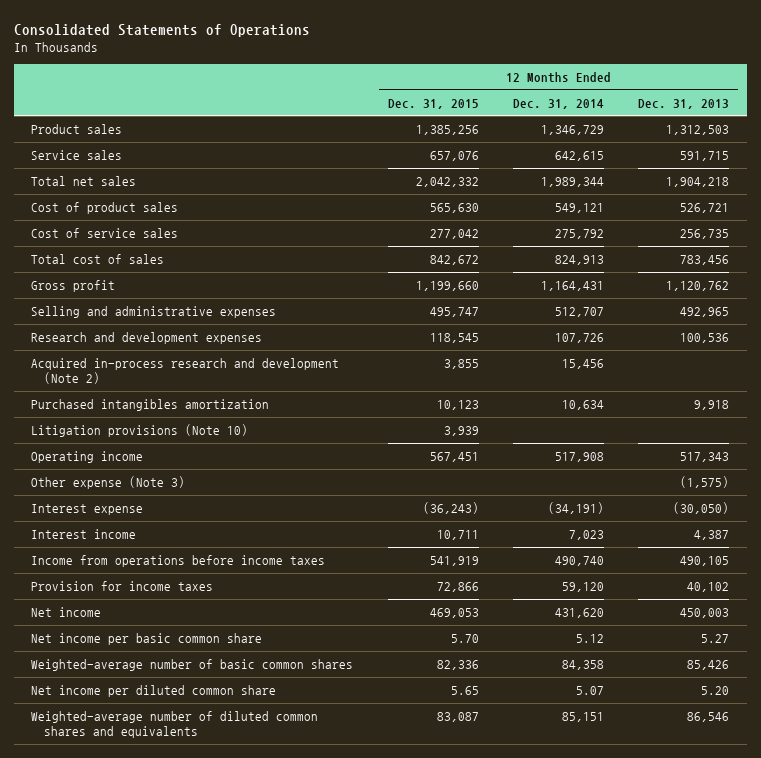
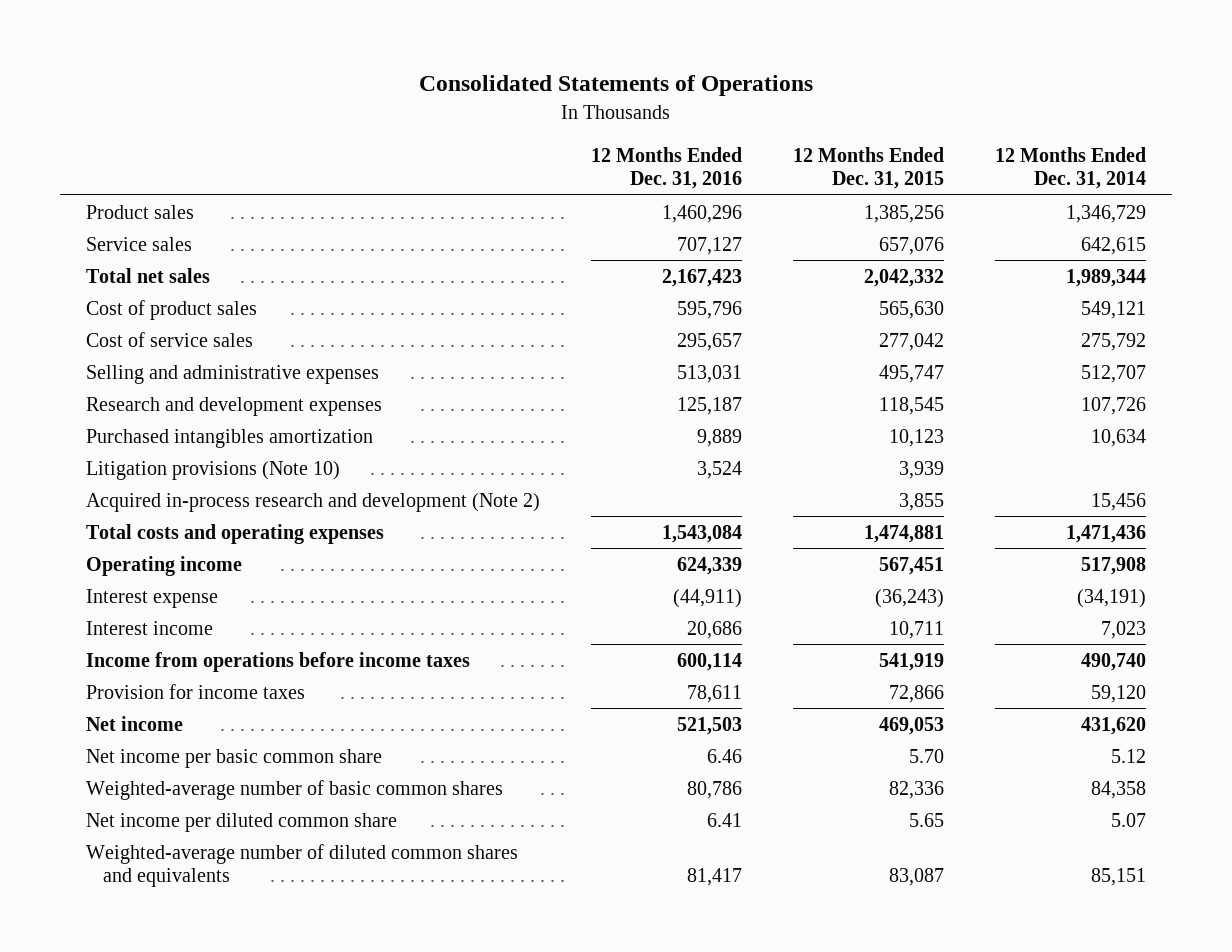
- | 12 Months Ended Dec. 31, 2015 | 12 Months Ended Dec. 31, 2014 | 12 Months Ended Dec. 31, 2013
+ | 12 Months Ended Dec. 31, 2016 | 12 Months Ended Dec. 31, 2015 | 12 Months Ended Dec. 31, 2014
- Total cost of sales | 842,672 | 824,913 | 783,456
- Gross profit | 1,199,660 | 1,164,431 | 1,120,762
moved down: Acquired in-process research and development (Note 2) | | 3,855 | 15,456
+ Total costs and operating expenses | 1,543,084 | 1,474,881 | 1,471,436
- Other expense (Note 3) | | | (1,575)

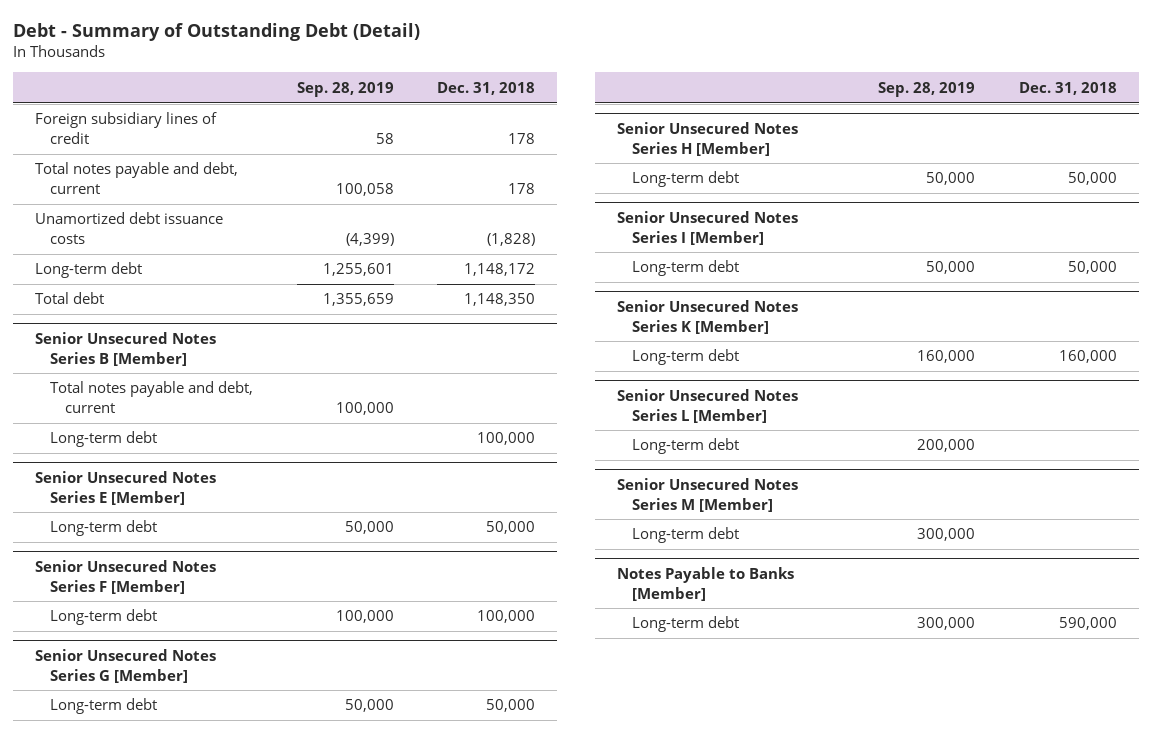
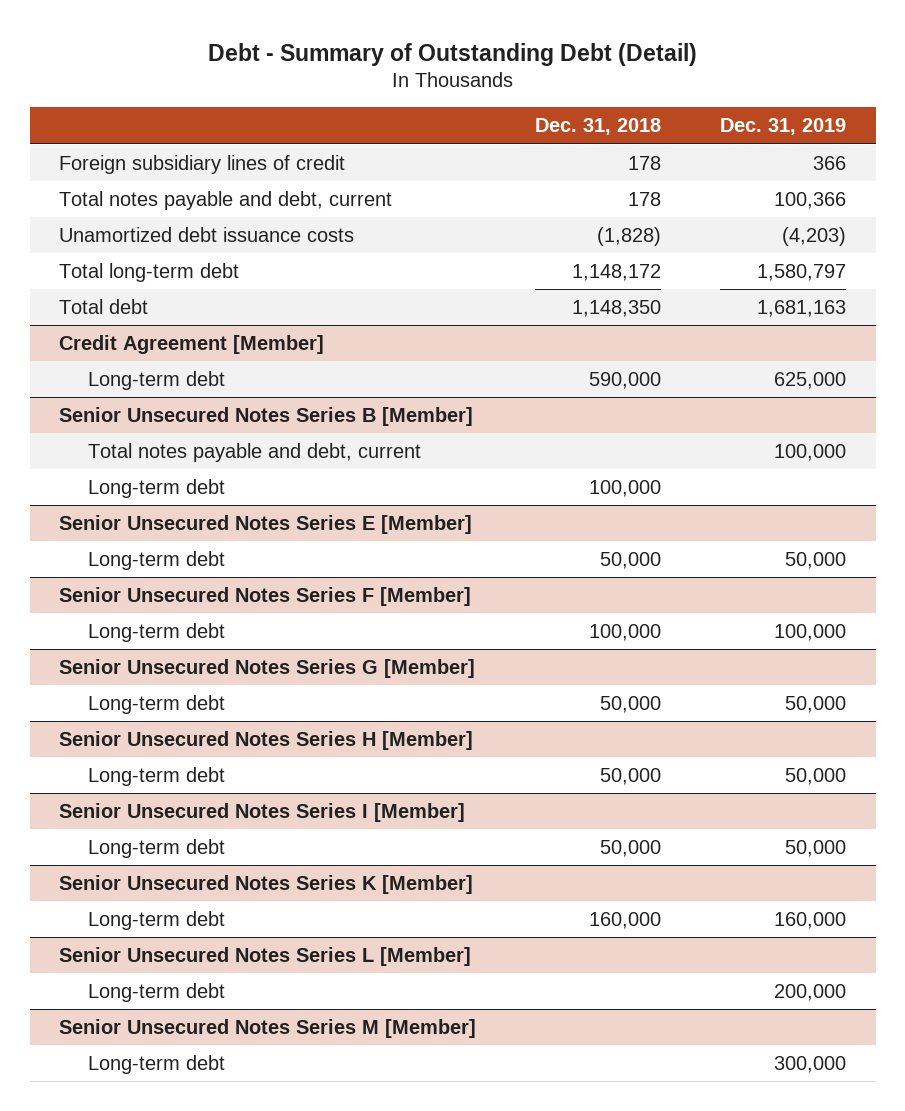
- | Sep. 28, 2019 | Dec. 31, 2018
+ | Dec. 31, 2018 | Dec. 31, 2019
- Long-term debt | 1,255,601 | 1,148,172
+ Total long-term debt | 1,148,172 | 1,580,797
+ Credit Agreement [Member]
+ Long-term debt | 590,000 | 625,000
- Notes Payable to Banks [Member]
- Long-term debt | 300,000 | 590,000

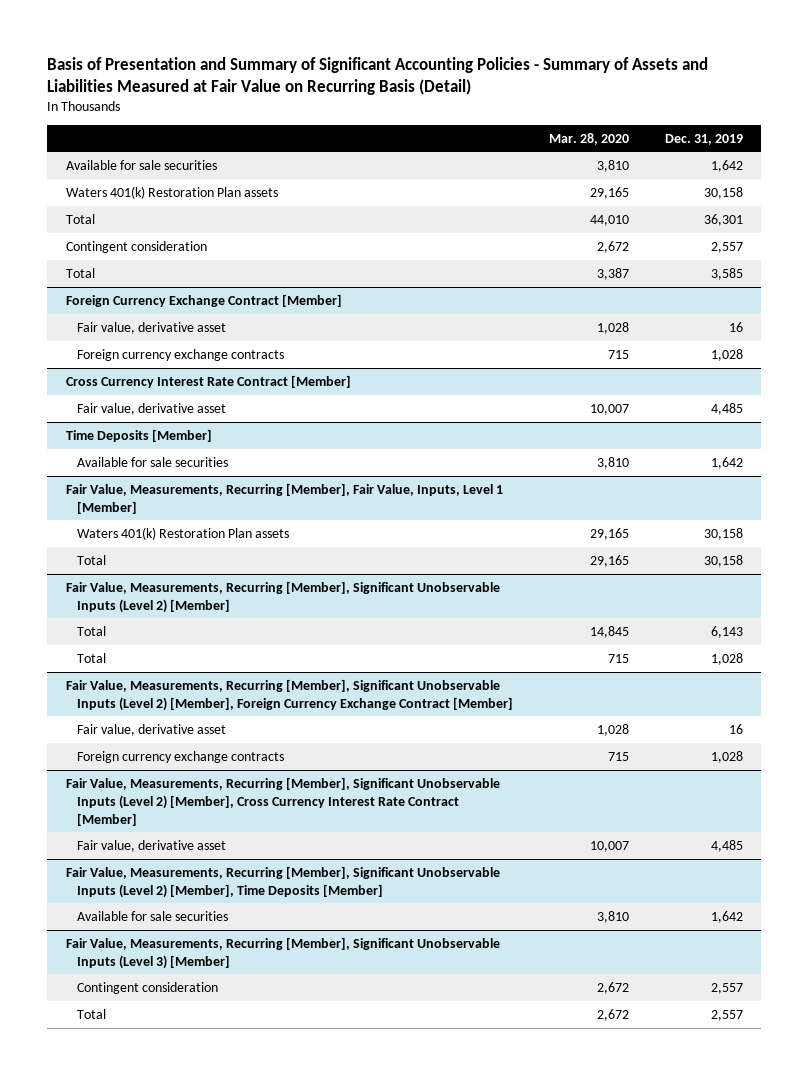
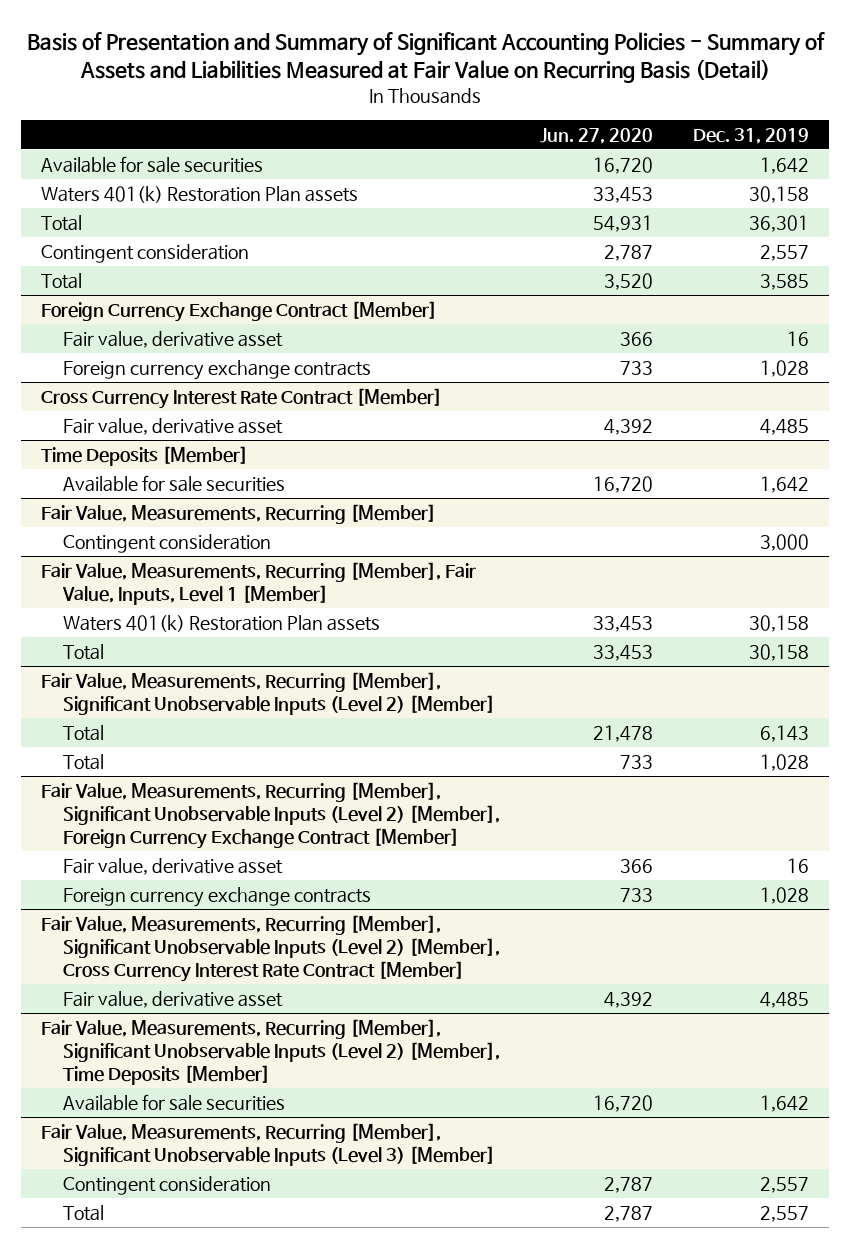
- | Mar. 28, 2020 | Dec. 31, 2019
+ | Jun. 27, 2020 | Dec. 31, 2019
+ Fair Value, Measurements, Recurring [Member]
+ Contingent consideration | | 3,000

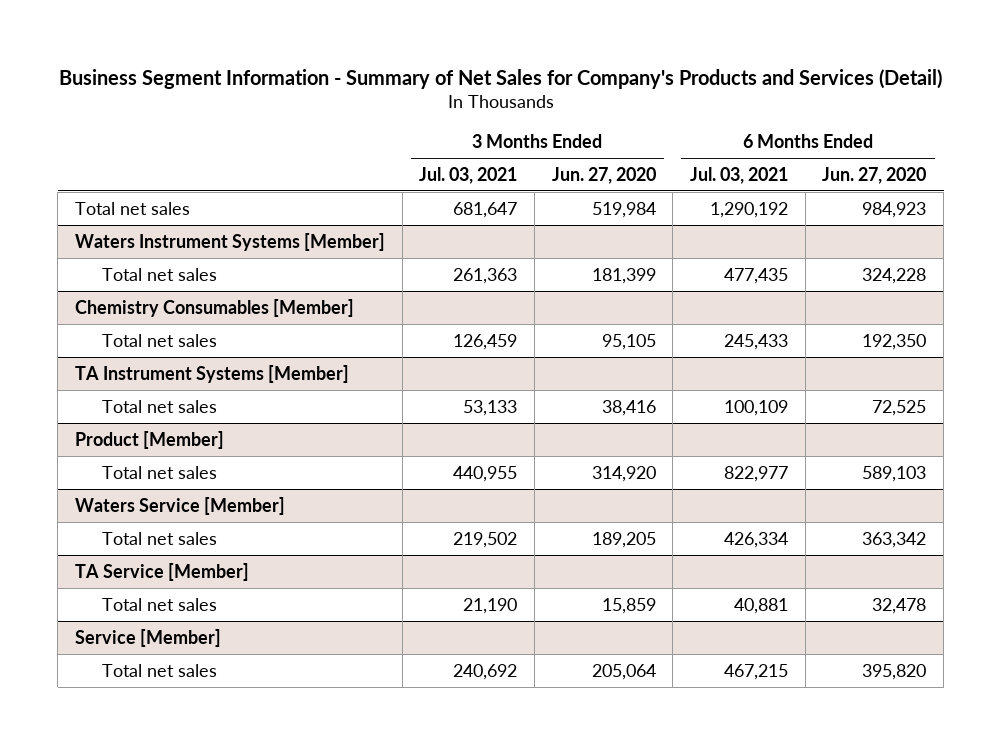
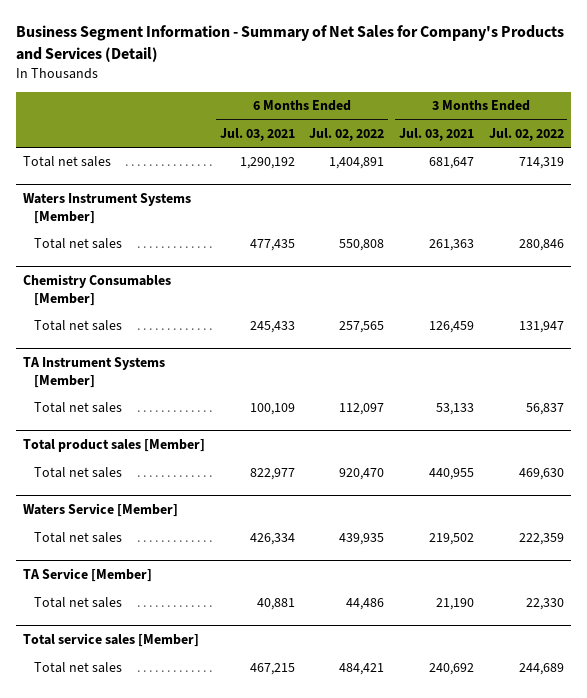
- | 3 Months Ended Jul. 03, 2021 | 3 Months Ended Jun. 27, 2020 | 6 Months Ended Jul. 03, 2021 | 6 Months Ended Jun. 27, 2020
+ | 6 Months Ended Jul. 03, 2021 | 6 Months Ended Jul. 02, 2022 | 3 Months Ended Jul. 03, 2021 | 3 Months Ended Jul. 02, 2022
- Product [Member]
+ Total product sales [Member]
- Service [Member]
+ Total service sales [Member]

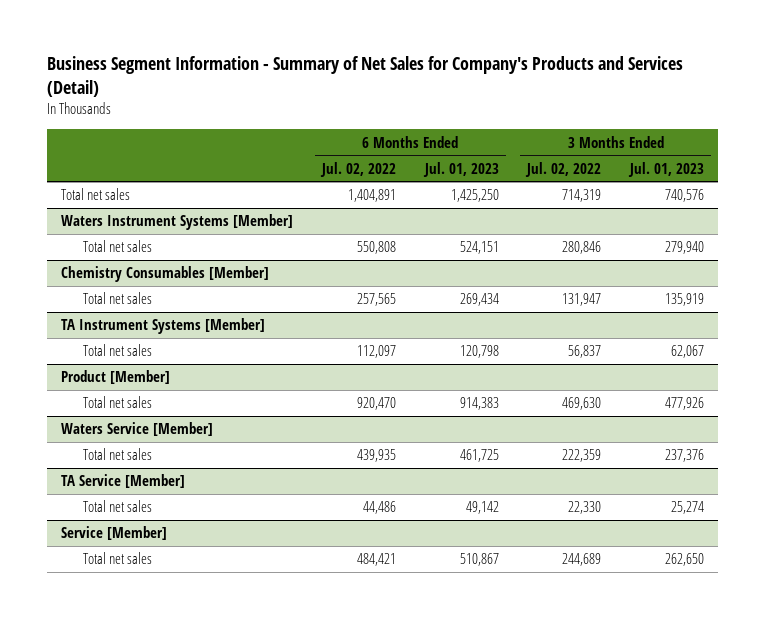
- | 6 Months Ended Jul. 03, 2021 | 6 Months Ended Jul. 02, 2022 | 3 Months Ended Jul. 03, 2021 | 3 Months Ended Jul. 02, 2022
+ | 6 Months Ended Jul. 02, 2022 | 6 Months Ended Jul. 01, 2023 | 3 Months Ended Jul. 02, 2022 | 3 Months Ended Jul. 01, 2023
- Total product sales [Member]
+ Product [Member]
- Total service sales [Member]
+ Service [Member]

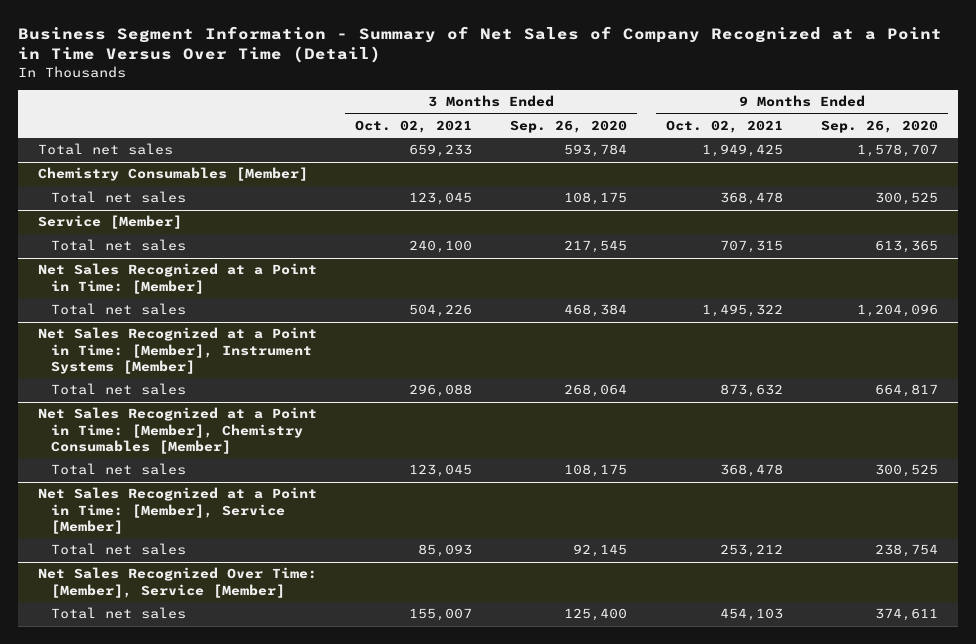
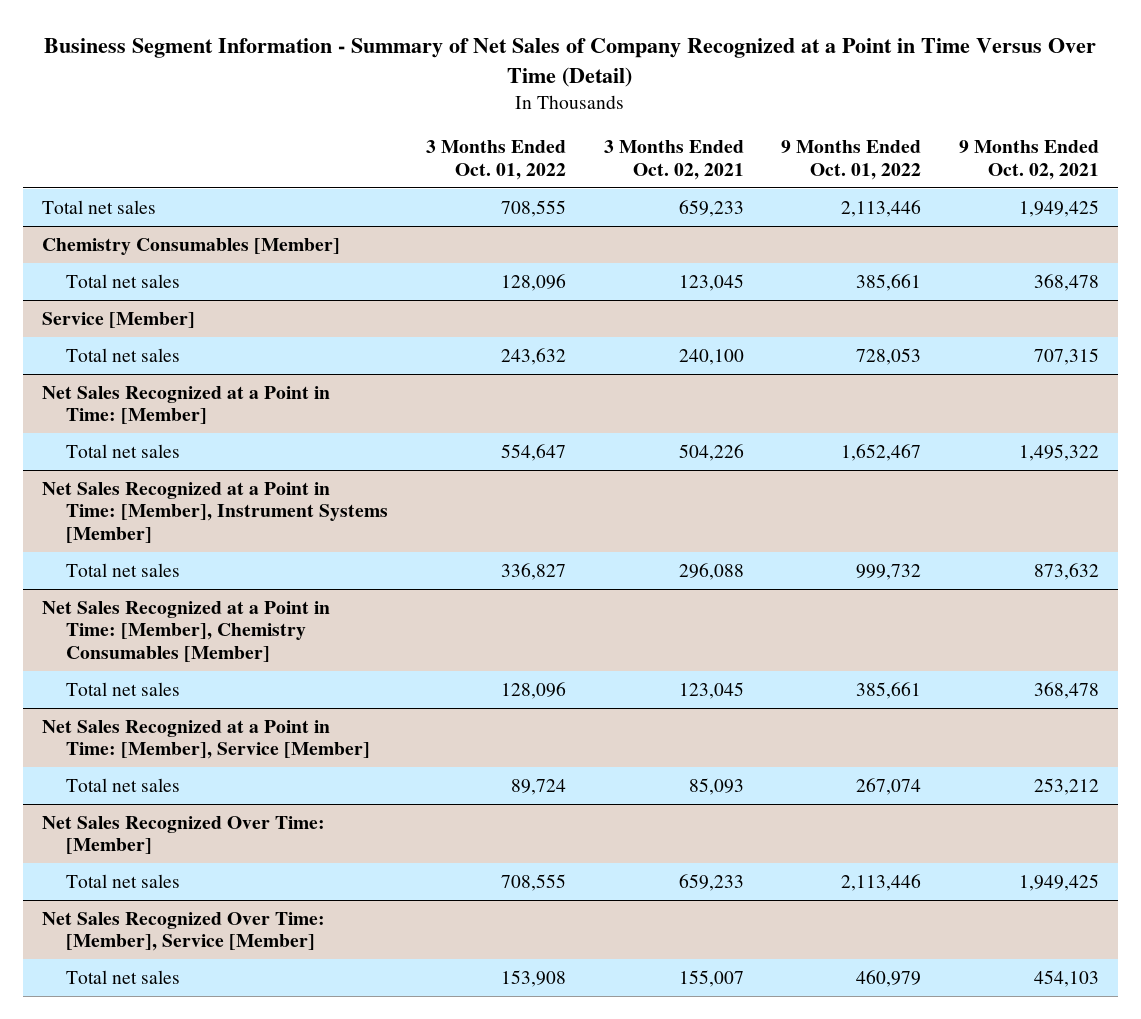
- | 3 Months Ended Oct. 02, 2021 | 3 Months Ended Sep. 26, 2020 | 9 Months Ended Oct. 02, 2021 | 9 Months Ended Sep. 26, 2020
+ | 3 Months Ended Oct. 01, 2022 | 3 Months Ended Oct. 02, 2021 | 9 Months Ended Oct. 01, 2022 | 9 Months Ended Oct. 02, 2021
+ Net Sales Recognized Over Time: [Member]
+ Total net sales | 708,555 | 659,233 | 2,113,446 | 1,949,425

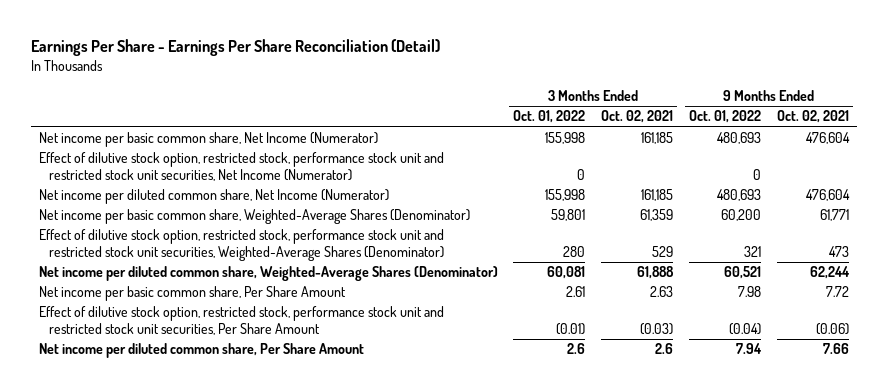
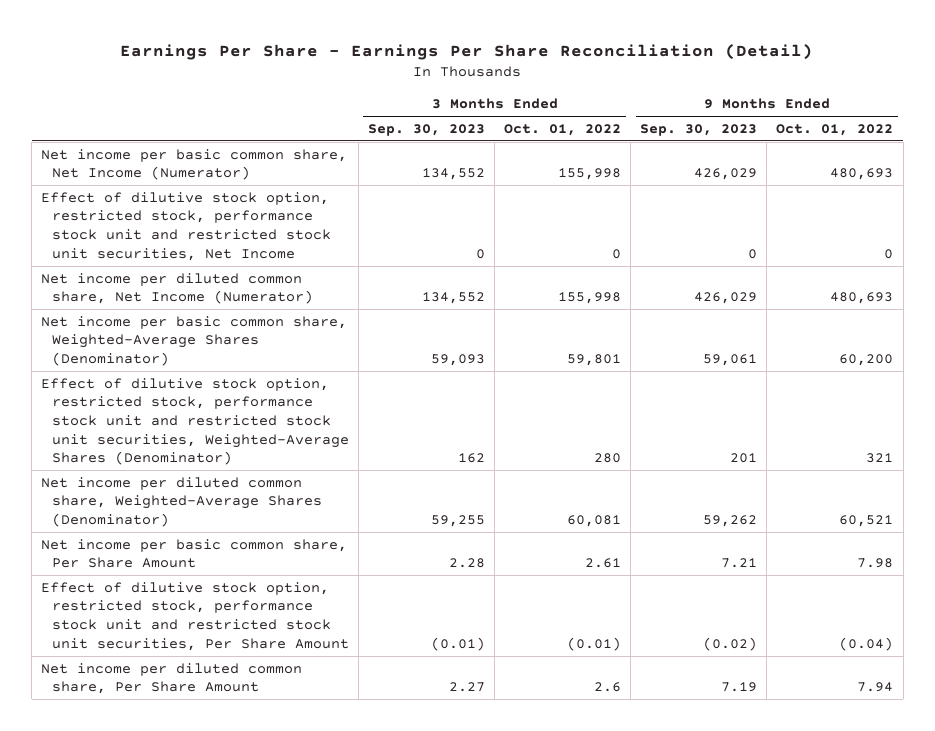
- | 3 Months Ended Oct. 01, 2022 | 3 Months Ended Oct. 02, 2021 | 9 Months Ended Oct. 01, 2022 | 9 Months Ended Oct. 02, 2021
+ | 3 Months Ended Sep. 30, 2023 | 3 Months Ended Oct. 01, 2022 | 9 Months Ended Sep. 30, 2023 | 9 Months Ended Oct. 01, 2022
- Effect of dilutive stock option, restricted stock, performance stock unit and restricted stock unit securities, Net Income (Numerator) | 0 | | 0 |
+ Effect of dilutive stock option, restricted stock, performance stock unit and restricted stock unit securities, Net Income | 0 | 0 | 0 | 0

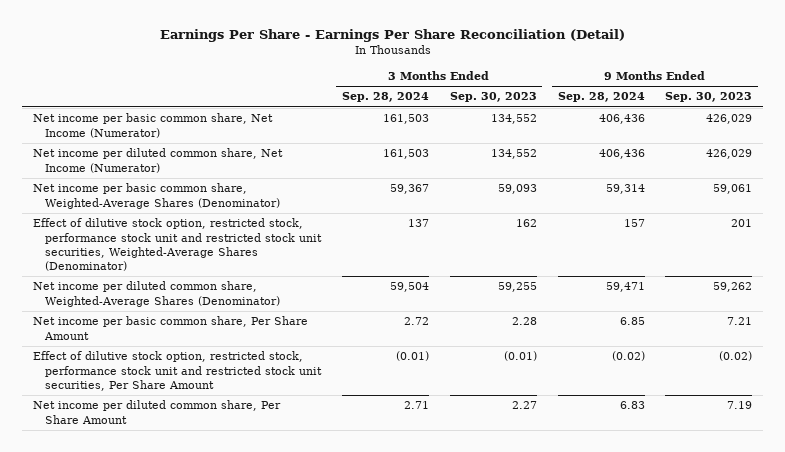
- | 3 Months Ended Sep. 30, 2023 | 3 Months Ended Oct. 01, 2022 | 9 Months Ended Sep. 30, 2023 | 9 Months Ended Oct. 01, 2022
+ | 3 Months Ended Sep. 28, 2024 | 3 Months Ended Sep. 30, 2023 | 9 Months Ended Sep. 28, 2024 | 9 Months Ended Sep. 30, 2023
- Effect of dilutive stock option, restricted stock, performance stock unit and restricted stock unit securities, Net Income | 0 | 0 | 0 | 0

